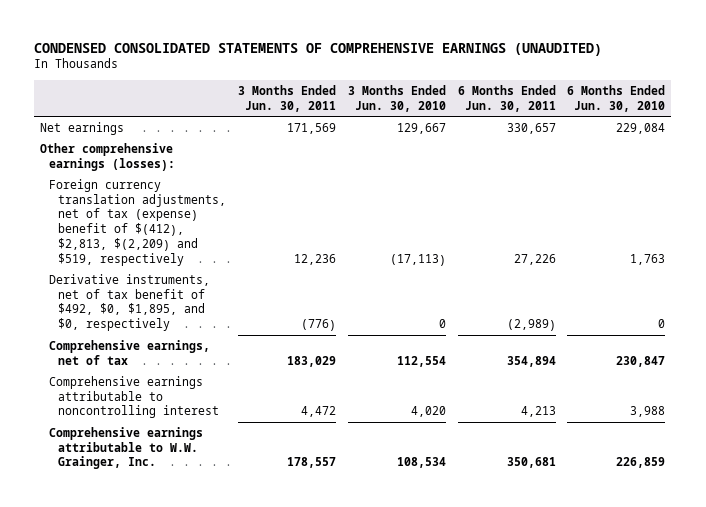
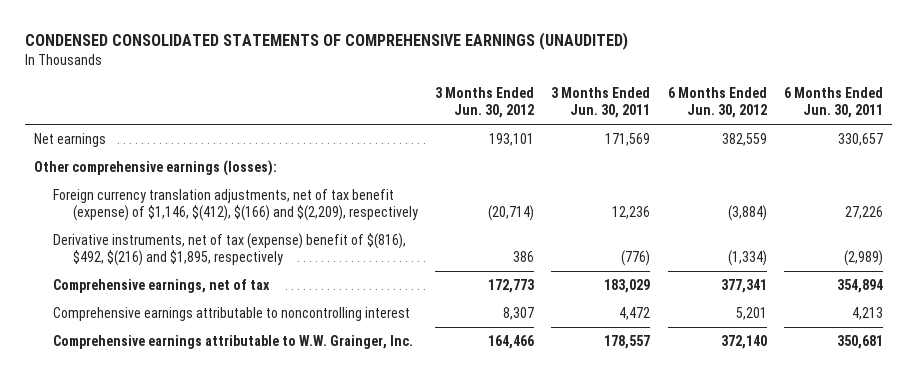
- | 3 Months Ended Jun. 30, 2011 | 3 Months Ended Jun. 30, 2010 | 6 Months Ended Jun. 30, 2011 | 6 Months Ended Jun. 30, 2010
+ | 3 Months Ended Jun. 30, 2012 | 3 Months Ended Jun. 30, 2011 | 6 Months Ended Jun. 30, 2012 | 6 Months Ended Jun. 30, 2011
- Foreign currency translation adjustments, net of tax (expense) benefit of $(412), $2,813, $(2,209) and $519, respectively | 12,236 | (17,113) | 27,226 | 1,763
- Derivative instruments, net of tax benefit of $492, $0, $1,895, and $0, respectively | (776) | 0 | (2,989) | 0
+ Foreign currency translation adjustments, net of tax benefit (expense) of $1,146, $(412), $(166) and $(2,209), respectively | (20,714) | 12,236 | (3,884) | 27,226
+ Derivative instruments, net of tax (expense) benefit of $(816), $492, $(216) and $1,895, respectively | 386 | (776) | (1,334) | (2,989)

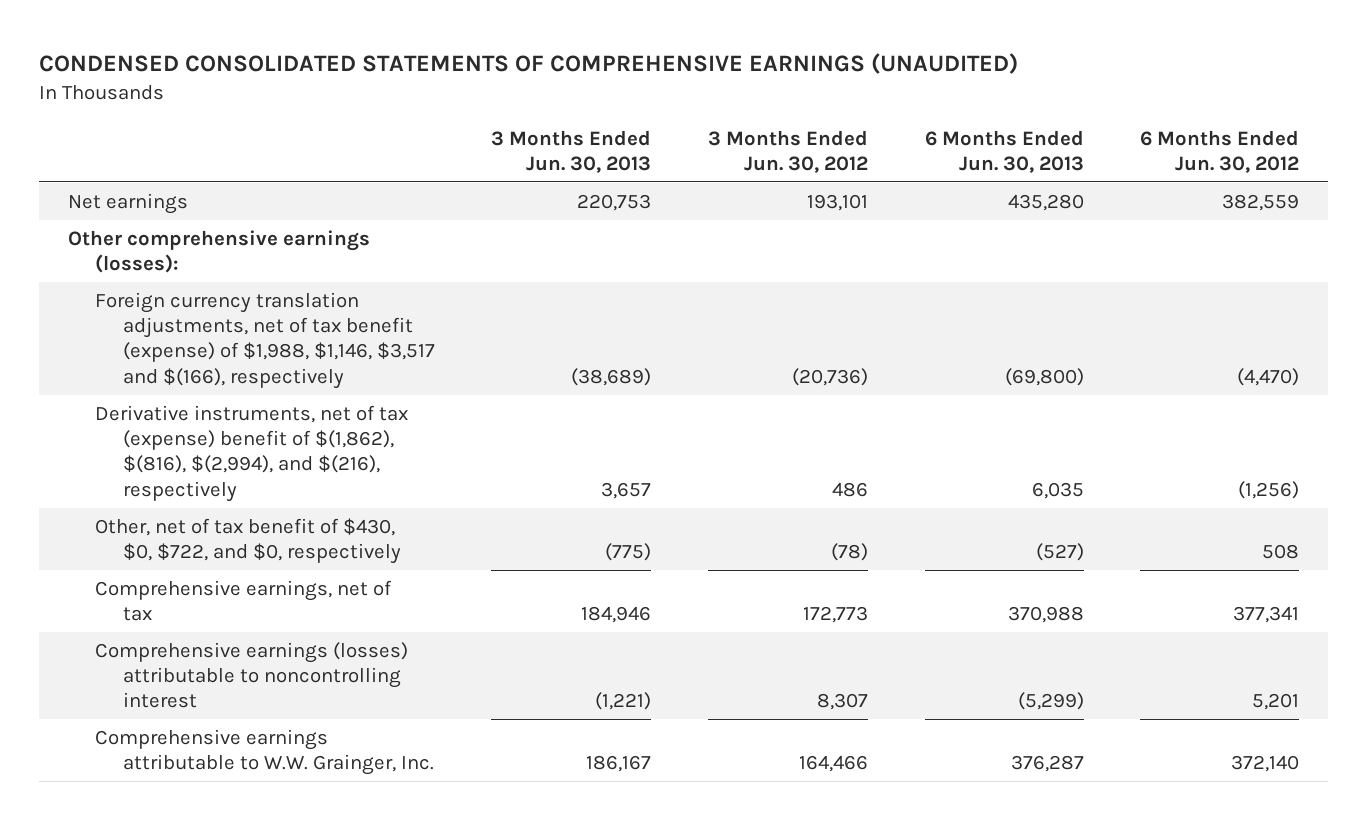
- | 3 Months Ended Jun. 30, 2012 | 3 Months Ended Jun. 30, 2011 | 6 Months Ended Jun. 30, 2012 | 6 Months Ended Jun. 30, 2011
+ | 3 Months Ended Jun. 30, 2013 | 3 Months Ended Jun. 30, 2012 | 6 Months Ended Jun. 30, 2013 | 6 Months Ended Jun. 30, 2012
- Foreign currency translation adjustments, net of tax benefit (expense) of $1,146, $(412), $(166) and $(2,209), respectively | (20,714) | 12,236 | (3,884) | 27,226
- Derivative instruments, net of tax (expense) benefit of $(816), $492, $(216) and $1,895, respectively | 386 | (776) | (1,334) | (2,989)
+ Foreign currency translation adjustments, net of tax benefit (expense) of $1,988, $1,146, $3,517 and $(166), respectively | (38,689) | (20,736) | (69,800) | (4,470)
+ Derivative instruments, net of tax (expense) benefit of $(1,862), $(816), $(2,994), and $(216), respectively | 3,657 | 486 | 6,035 | (1,256)
+ Other, net of tax benefit of $430, $0, $722, and $0, respectively | (775) | (78) | (527) | 508
- Comprehensive earnings attributable to noncontrolling interest | 8,307 | 4,472 | 5,201 | 4,213
+ Comprehensive earnings (losses) attributable to noncontrolling interest | (1,221) | 8,307 | (5,299) | 5,201

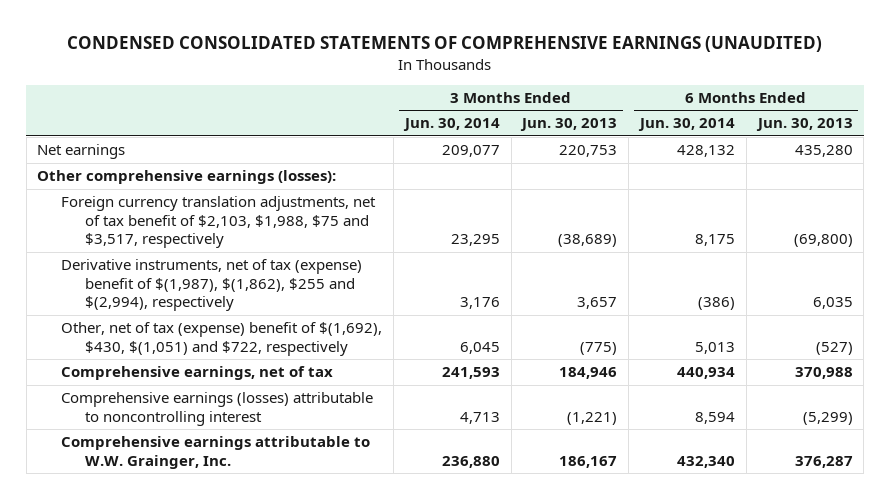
- | 3 Months Ended Jun. 30, 2013 | 3 Months Ended Jun. 30, 2012 | 6 Months Ended Jun. 30, 2013 | 6 Months Ended Jun. 30, 2012
+ | 3 Months Ended Jun. 30, 2014 | 3 Months Ended Jun. 30, 2013 | 6 Months Ended Jun. 30, 2014 | 6 Months Ended Jun. 30, 2013
- Foreign currency translation adjustments, net of tax benefit (expense) of $1,988, $1,146, $3,517 and $(166), respectively | (38,689) | (20,736) | (69,800) | (4,470)
- Derivative instruments, net of tax (expense) benefit of $(1,862), $(816), $(2,994), and $(216), respectively | 3,657 | 486 | 6,035 | (1,256)
- Other, net of tax benefit of $430, $0, $722, and $0, respectively | (775) | (78) | (527) | 508
+ Foreign currency translation adjustments, net of tax benefit of $2,103, $1,988, $75 and $3,517, respectively | 23,295 | (38,689) | 8,175 | (69,800)
+ Derivative instruments, net of tax (expense) benefit of $(1,987), $(1,862), $255 and $(2,994), respectively | 3,176 | 3,657 | (386) | 6,035
+ Other, net of tax (expense) benefit of $(1,692), $430, $(1,051) and $722, respectively | 6,045 | (775) | 5,013 | (527)

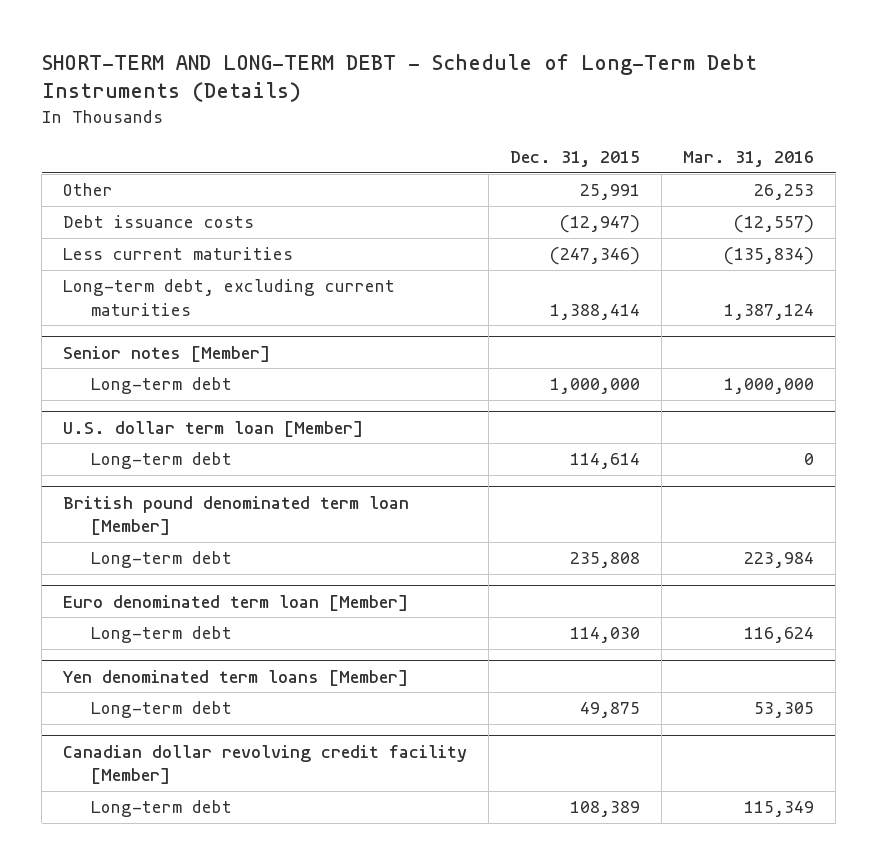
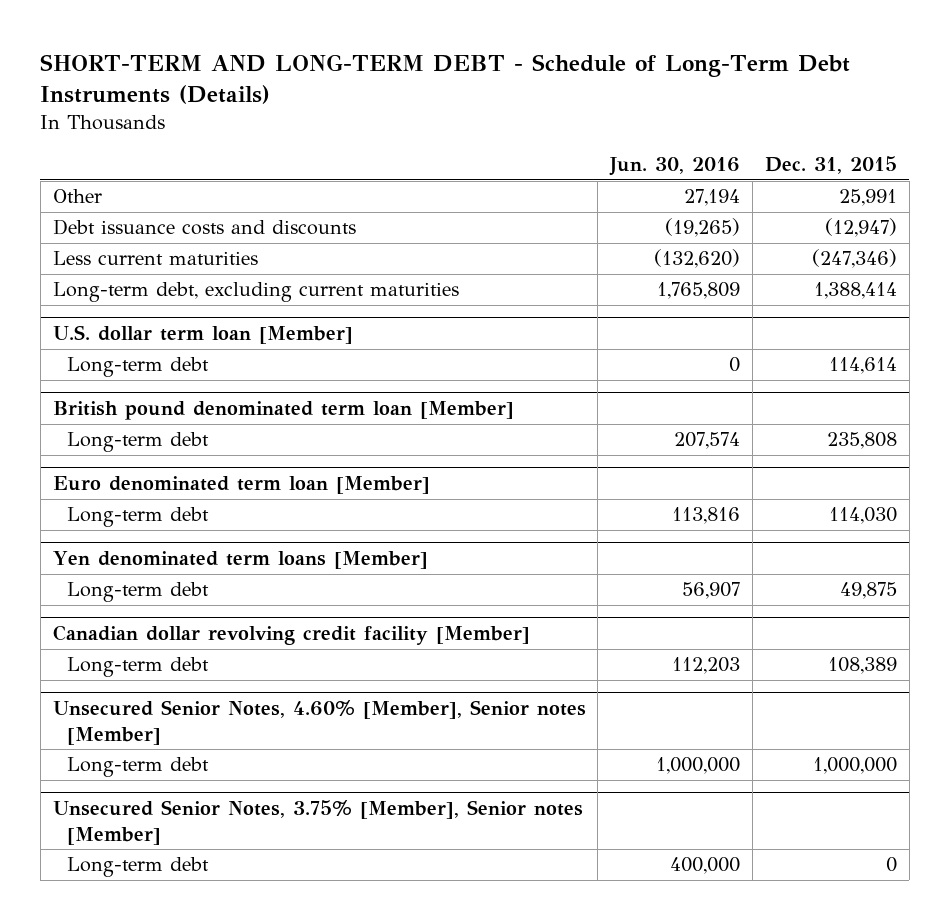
- | Dec. 31, 2015 | Mar. 31, 2016
+ | Jun. 30, 2016 | Dec. 31, 2015
- Debt issuance costs | (12,947) | (12,557)
+ Debt issuance costs and discounts | (19,265) | (12,947)
- Senior notes [Member]
- Long-term debt | 1,000,000 | 1,000,000
+ Unsecured Senior Notes, 4.60% [Member], Senior notes [Member]
+ Long-term debt | 1,000,000 | 1,000,000
+ Unsecured Senior Notes, 3.75% [Member], Senior notes [Member]
+ Long-term debt | 400,000 | 0

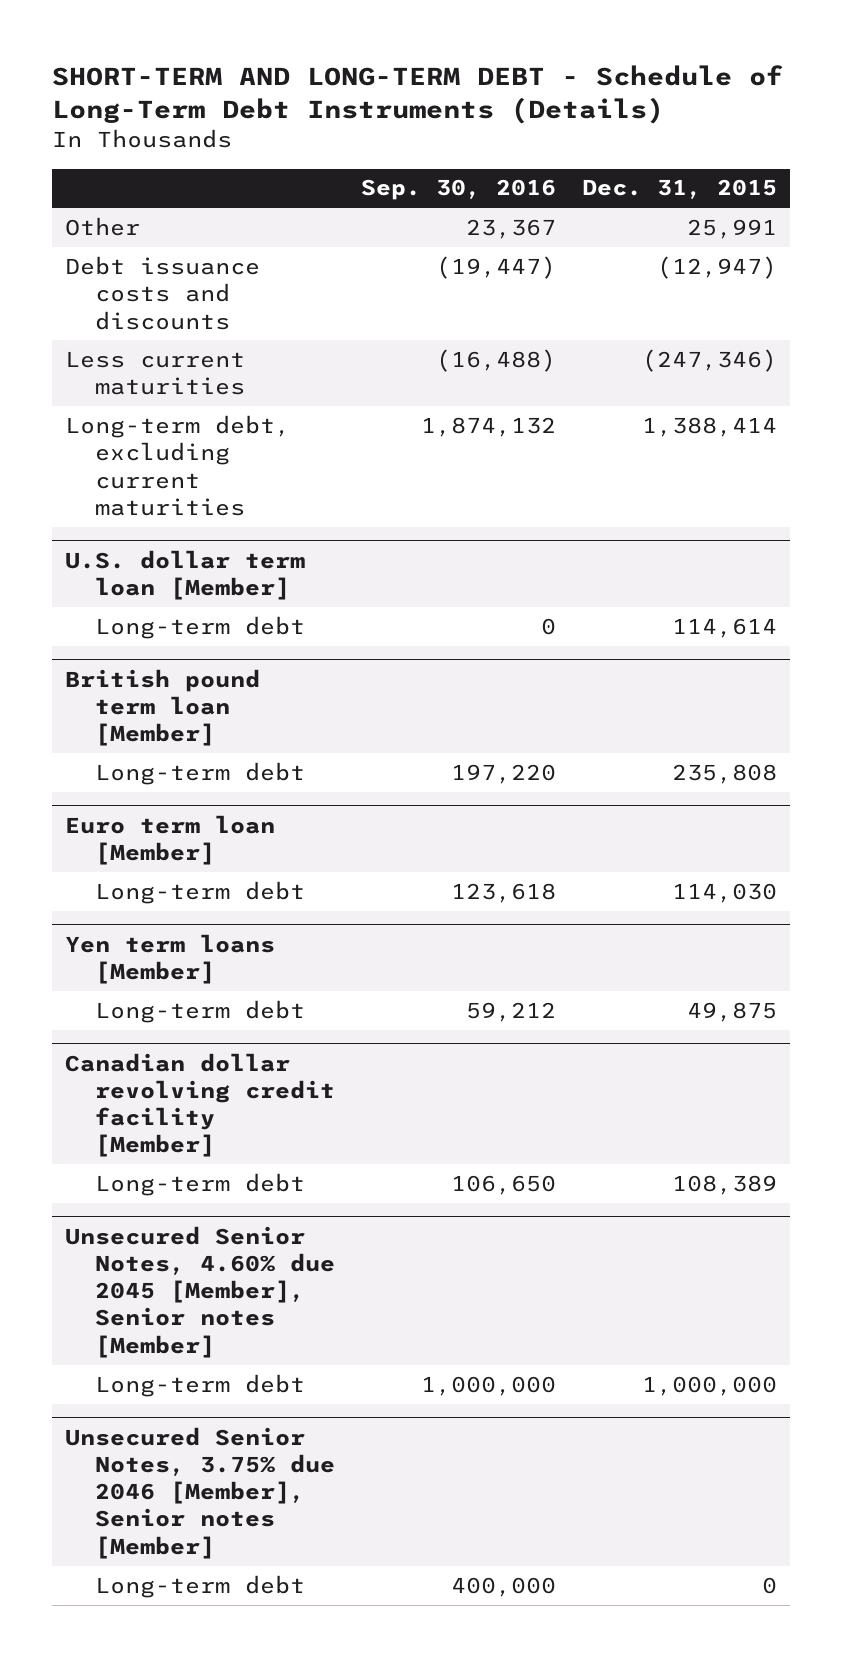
- | Jun. 30, 2016 | Dec. 31, 2015
+ | Sep. 30, 2016 | Dec. 31, 2015
- British pound denominated term loan [Member]
+ British pound term loan [Member]
- Euro denominated term loan [Member]
+ Euro term loan [Member]
- Yen denominated term loans [Member]
+ Yen term loans [Member]
- Unsecured Senior Notes, 4.60% [Member], Senior notes [Member]
+ Unsecured Senior Notes, 4.60% due 2045 [Member], Senior notes [Member]
- Unsecured Senior Notes, 3.75% [Member], Senior notes [Member]
+ Unsecured Senior Notes, 3.75% due 2046 [Member], Senior notes [Member]

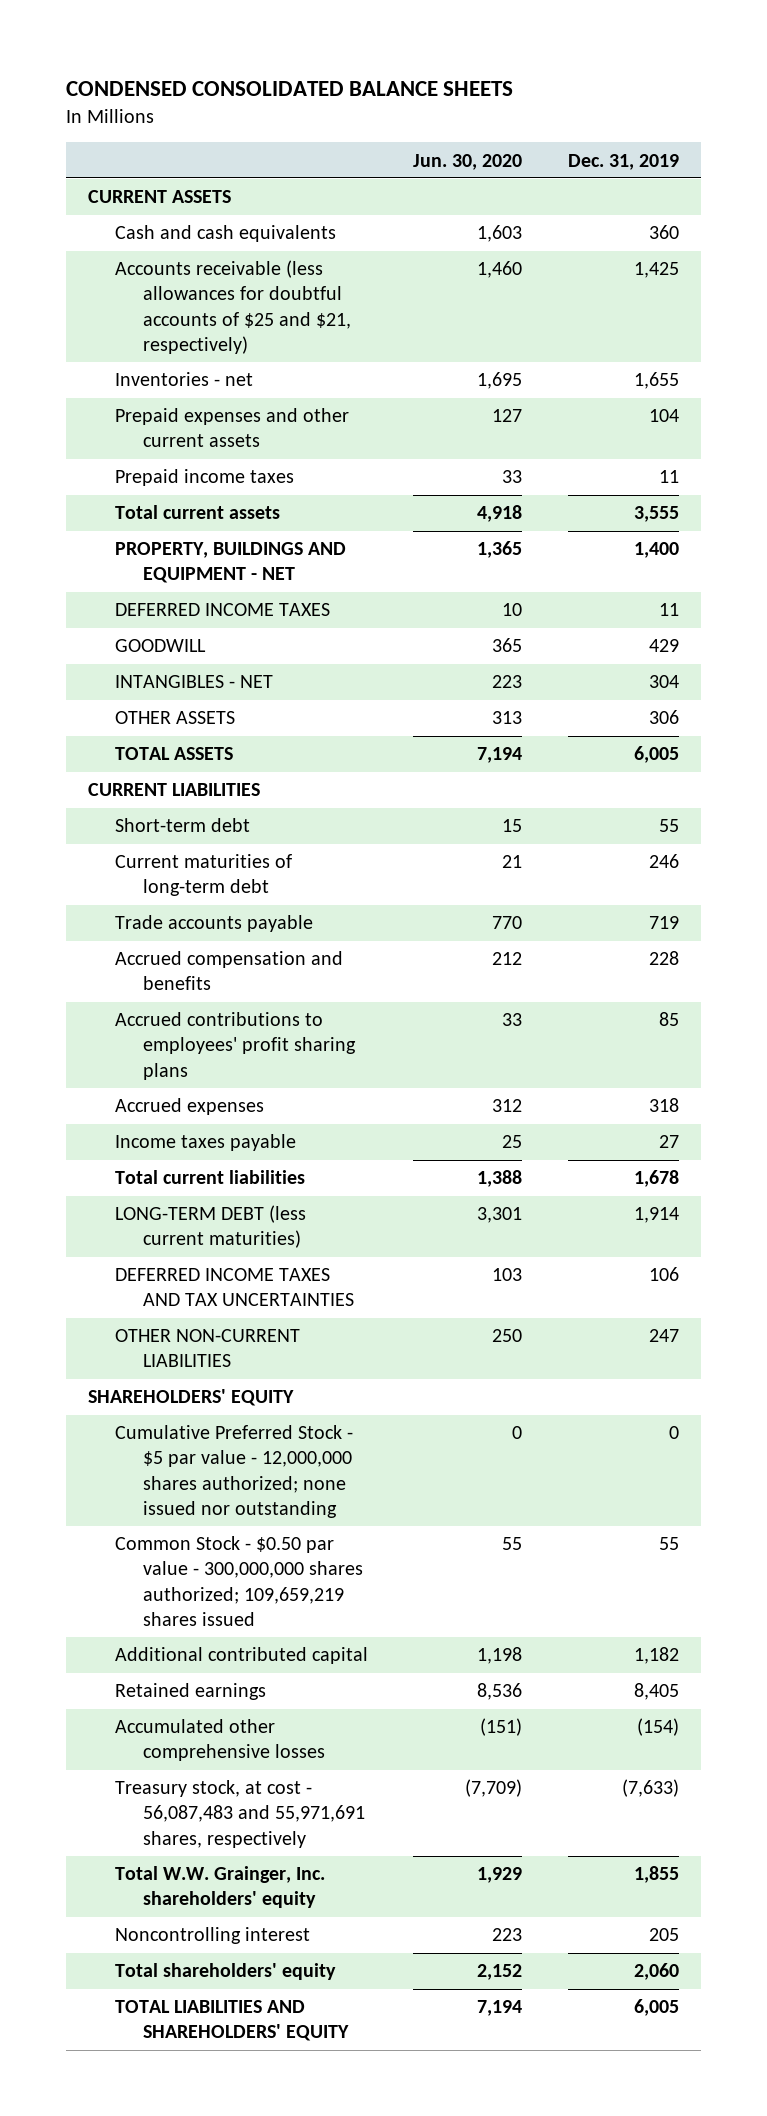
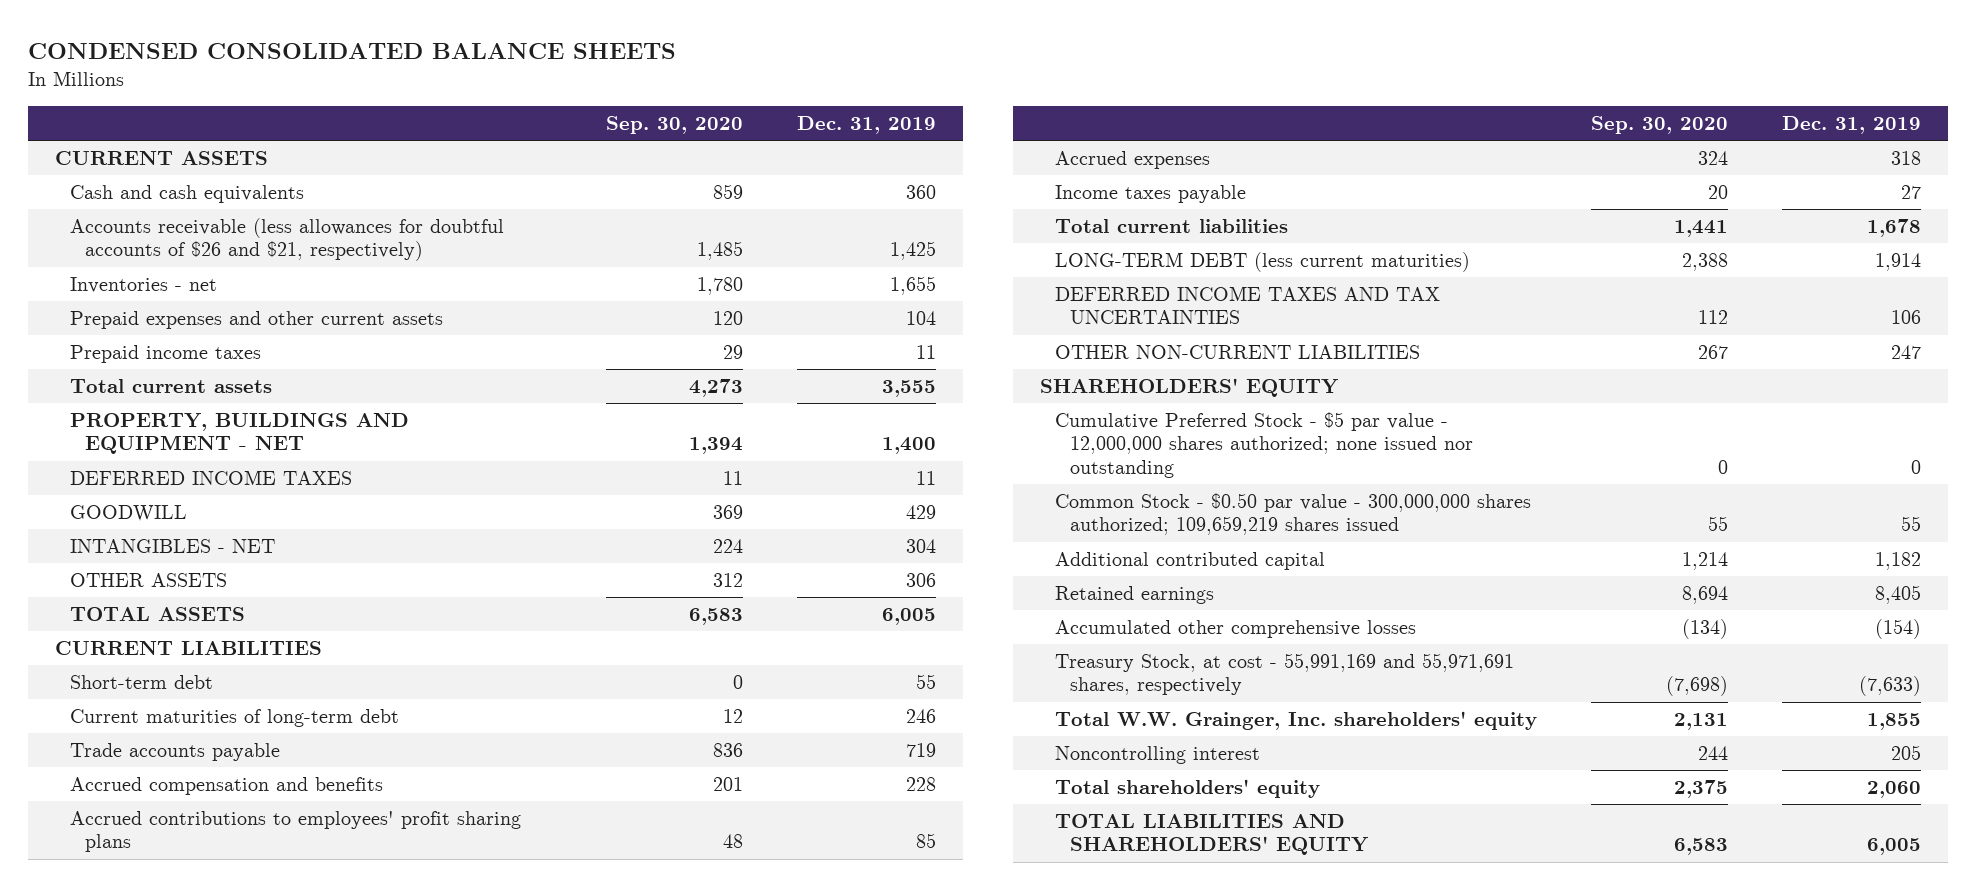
- | Jun. 30, 2020 | Dec. 31, 2019
+ | Sep. 30, 2020 | Dec. 31, 2019
- Accounts receivable (less allowances for doubtful accounts of $25 and $21, respectively) | 1,460 | 1,425
+ Accounts receivable (less allowances for doubtful accounts of $26 and $21, respectively) | 1,485 | 1,425
- Treasury stock, at cost - 56,087,483 and 55,971,691 shares, respectively | (7,709) | (7,633)
+ Treasury Stock, at cost - 55,991,169 and 55,971,691 shares, respectively | (7,698) | (7,633)

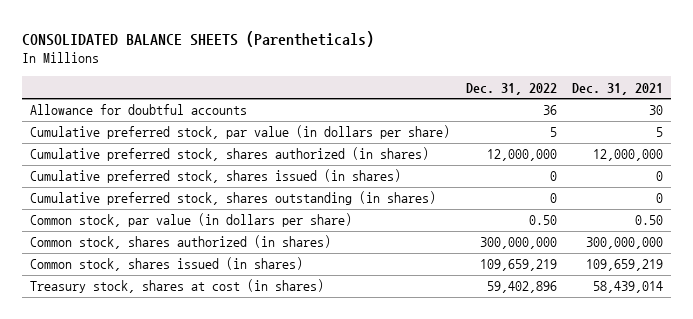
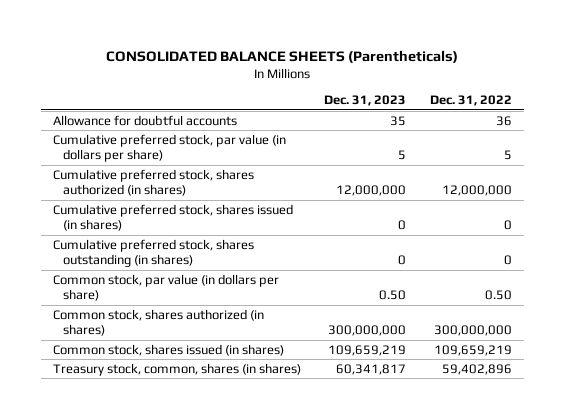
- | Dec. 31, 2022 | Dec. 31, 2021
+ | Dec. 31, 2023 | Dec. 31, 2022
- Treasury stock, shares at cost (in shares) | 59,402,896 | 58,439,014
+ Treasury stock, common, shares (in shares) | 60,341,817 | 59,402,896

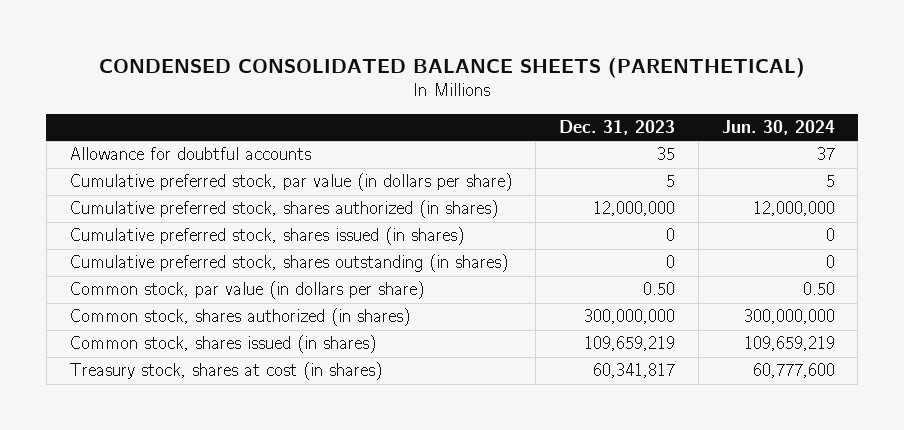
- CONSOLIDATED BALANCE SHEETS (Parentheticals)
+ CONDENSED CONSOLIDATED BALANCE SHEETS (PARENTHETICAL)
- | Dec. 31, 2023 | Dec. 31, 2022
+ | Dec. 31, 2023 | Jun. 30, 2024
- Treasury stock, common, shares (in shares) | 60,341,817 | 59,402,896
+ Treasury stock, shares at cost (in shares) | 60,341,817 | 60,777,600

